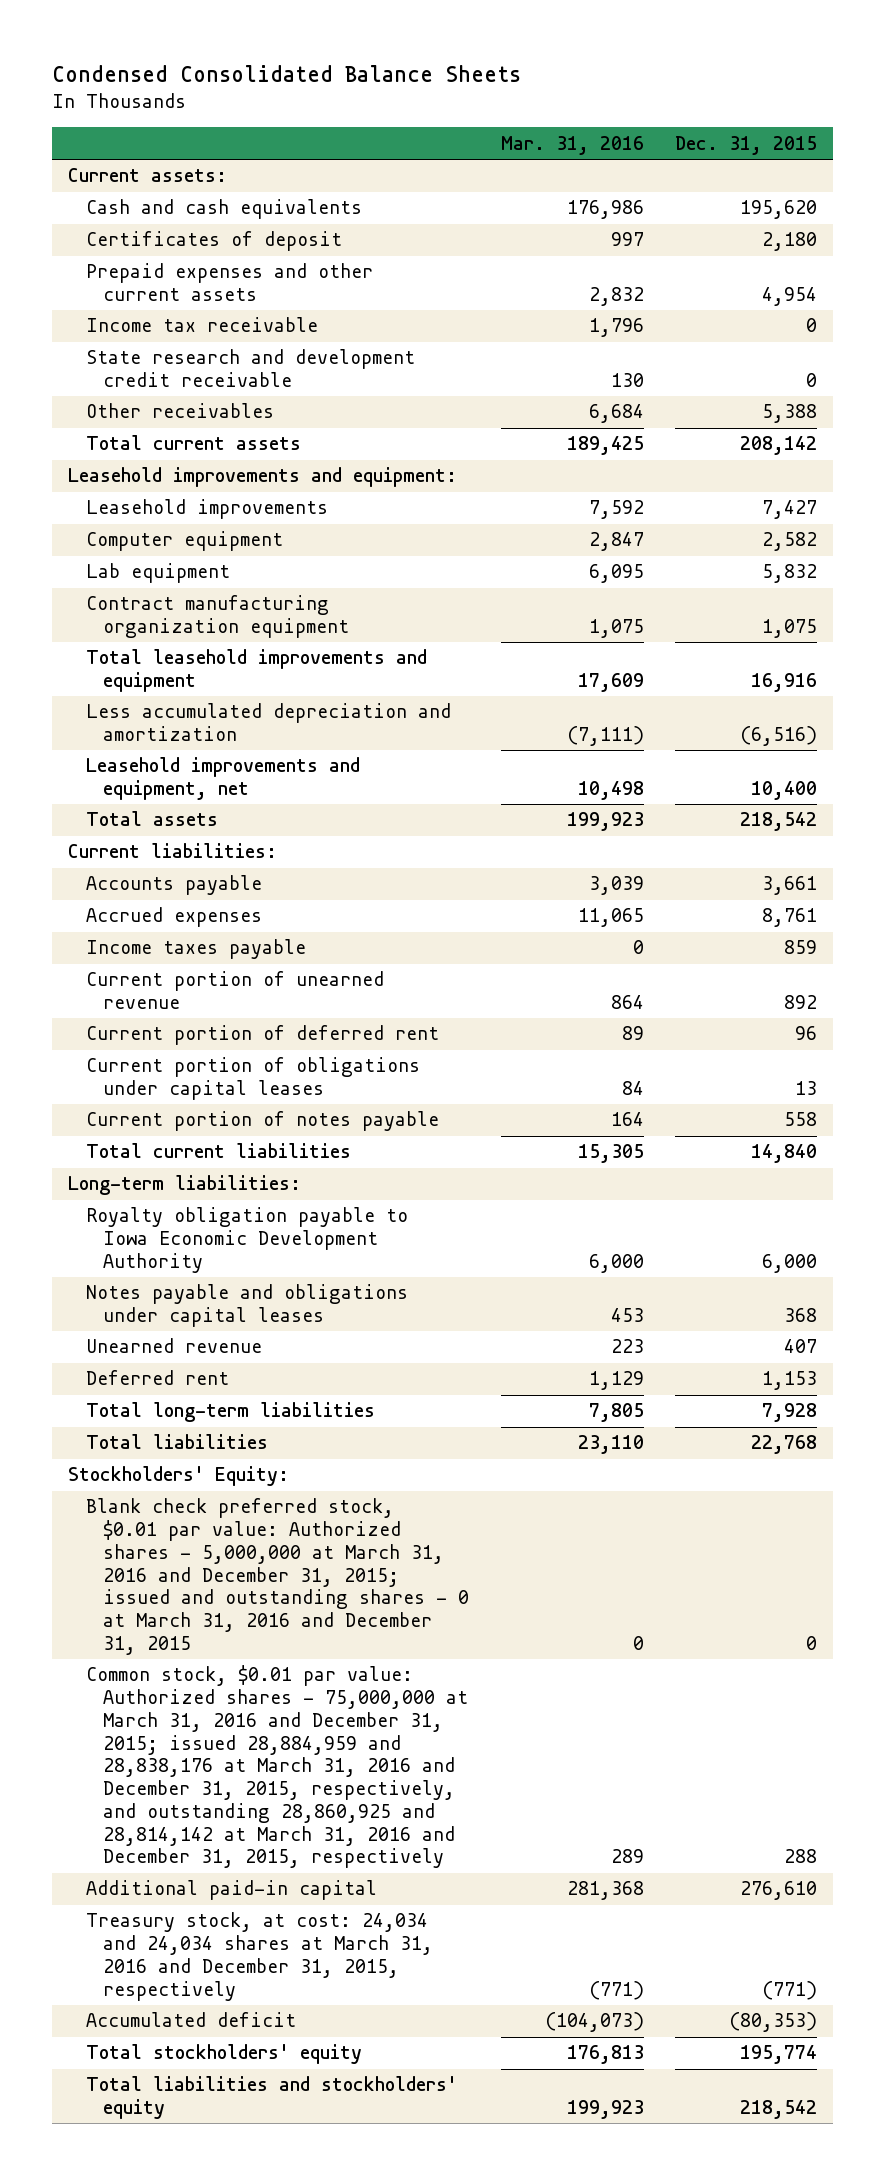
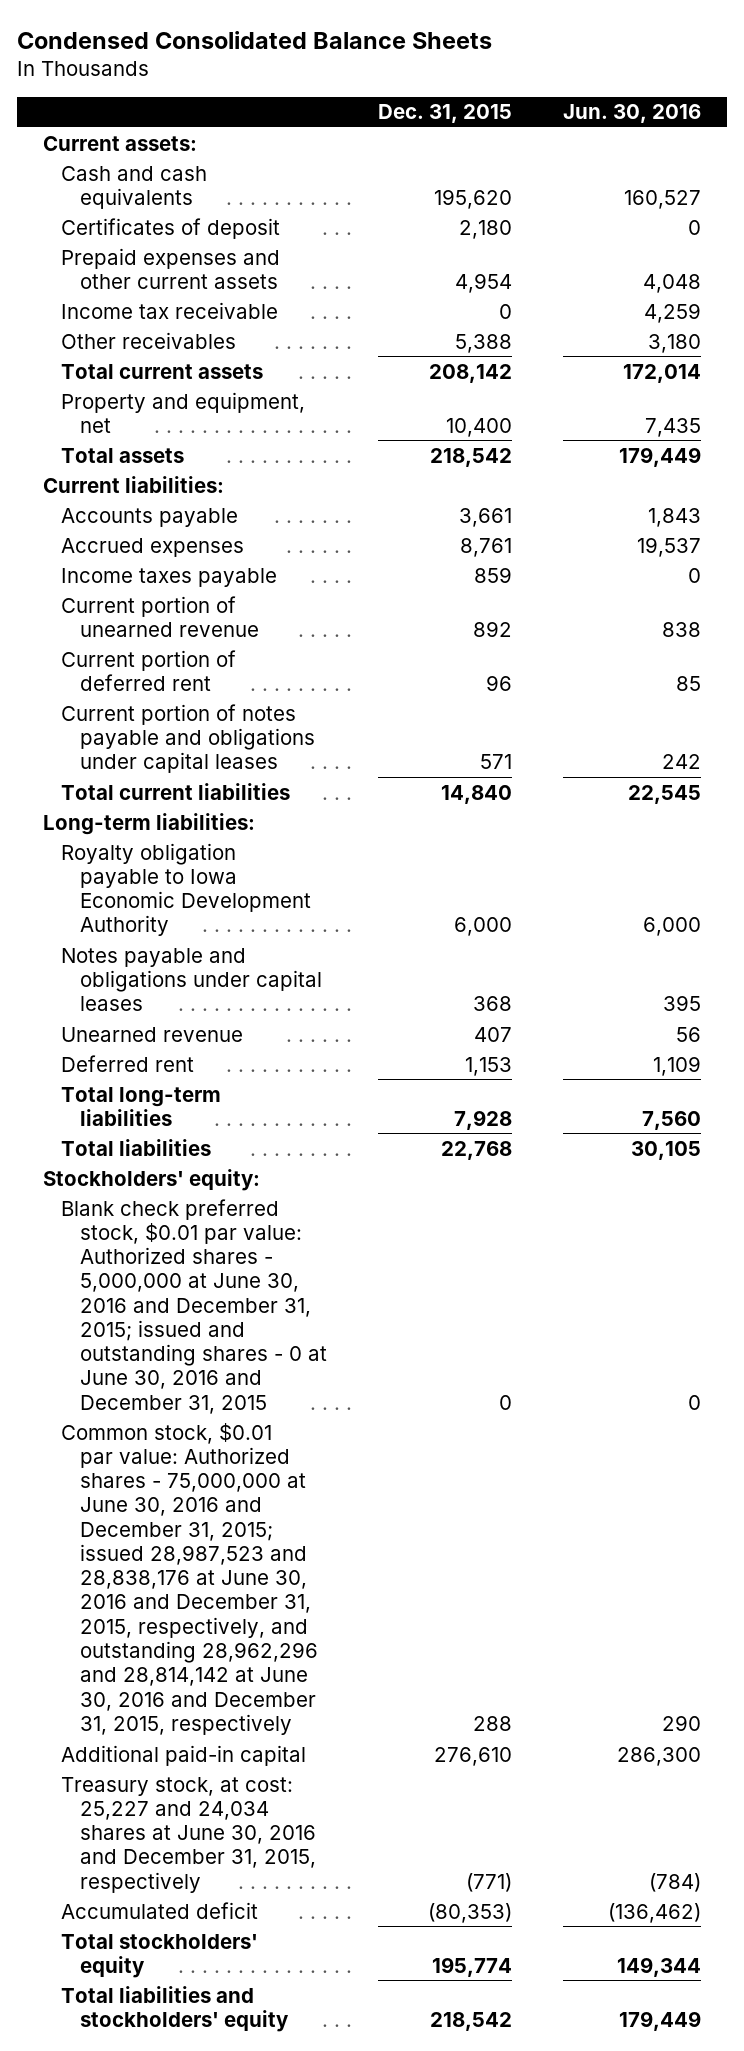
- | Mar. 31, 2016 | Dec. 31, 2015
+ | Dec. 31, 2015 | Jun. 30, 2016
- State research and development credit receivable | 130 | 0
- Leasehold improvements and equipment:
- Leasehold improvements | 7,592 | 7,427
- Computer equipment | 2,847 | 2,582
- Lab equipment | 6,095 | 5,832
- Contract manufacturing organization equipment | 1,075 | 1,075
- Total leasehold improvements and equipment | 17,609 | 16,916
- Less accumulated depreciation and amortization | (7,111) | (6,516)
- Leasehold improvements and equipment, net | 10,498 | 10,400
+ Property and equipment, net | 10,400 | 7,435
- Current portion of obligations under capital leases | 84 | 13
- Current portion of notes payable | 164 | 558
+ Current portion of notes payable and obligations under capital leases | 571 | 242
- Stockholders' Equity:
- Blank check preferred stock, $0.01 par value: Authorized shares - 5,000,000 at March 31, 2016 and December 31, 2015; issued and outstanding shares - 0 at March 31, 2016 and December 31, 2015 | 0 | 0
- Common stock, $0.01 par value: Authorized shares - 75,000,000 at March 31, 2016 and December 31, 2015; issued 28,884,959 and 28,838,176 at March 31, 2016 and December 31, 2015, respectively, and outstanding 28,860,925 and 28,814,142 at March 31, 2016 and December 31, 2015, respectively | 289 | 288
+ Stockholders' equity:
+ Blank check preferred stock, $0.01 par value: Authorized shares - 5,000,000 at June 30, 2016 and December 31, 2015; issued and outstanding shares - 0 at June 30, 2016 and December 31, 2015 | 0 | 0
+ Common stock, $0.01 par value: Authorized shares - 75,000,000 at June 30, 2016 and December 31, 2015; issued 28,987,523 and 28,838,176 at June 30, 2016 and December 31, 2015, respectively, and outstanding 28,962,296 and 28,814,142 at June 30, 2016 and December 31, 2015, respectively | 288 | 290
- Treasury stock, at cost: 24,034 and 24,034 shares at March 31, 2016 and December 31, 2015, respectively | (771) | (771)
+ Treasury stock, at cost: 25,227 and 24,034 shares at June 30, 2016 and December 31, 2015, respectively | (771) | (784)

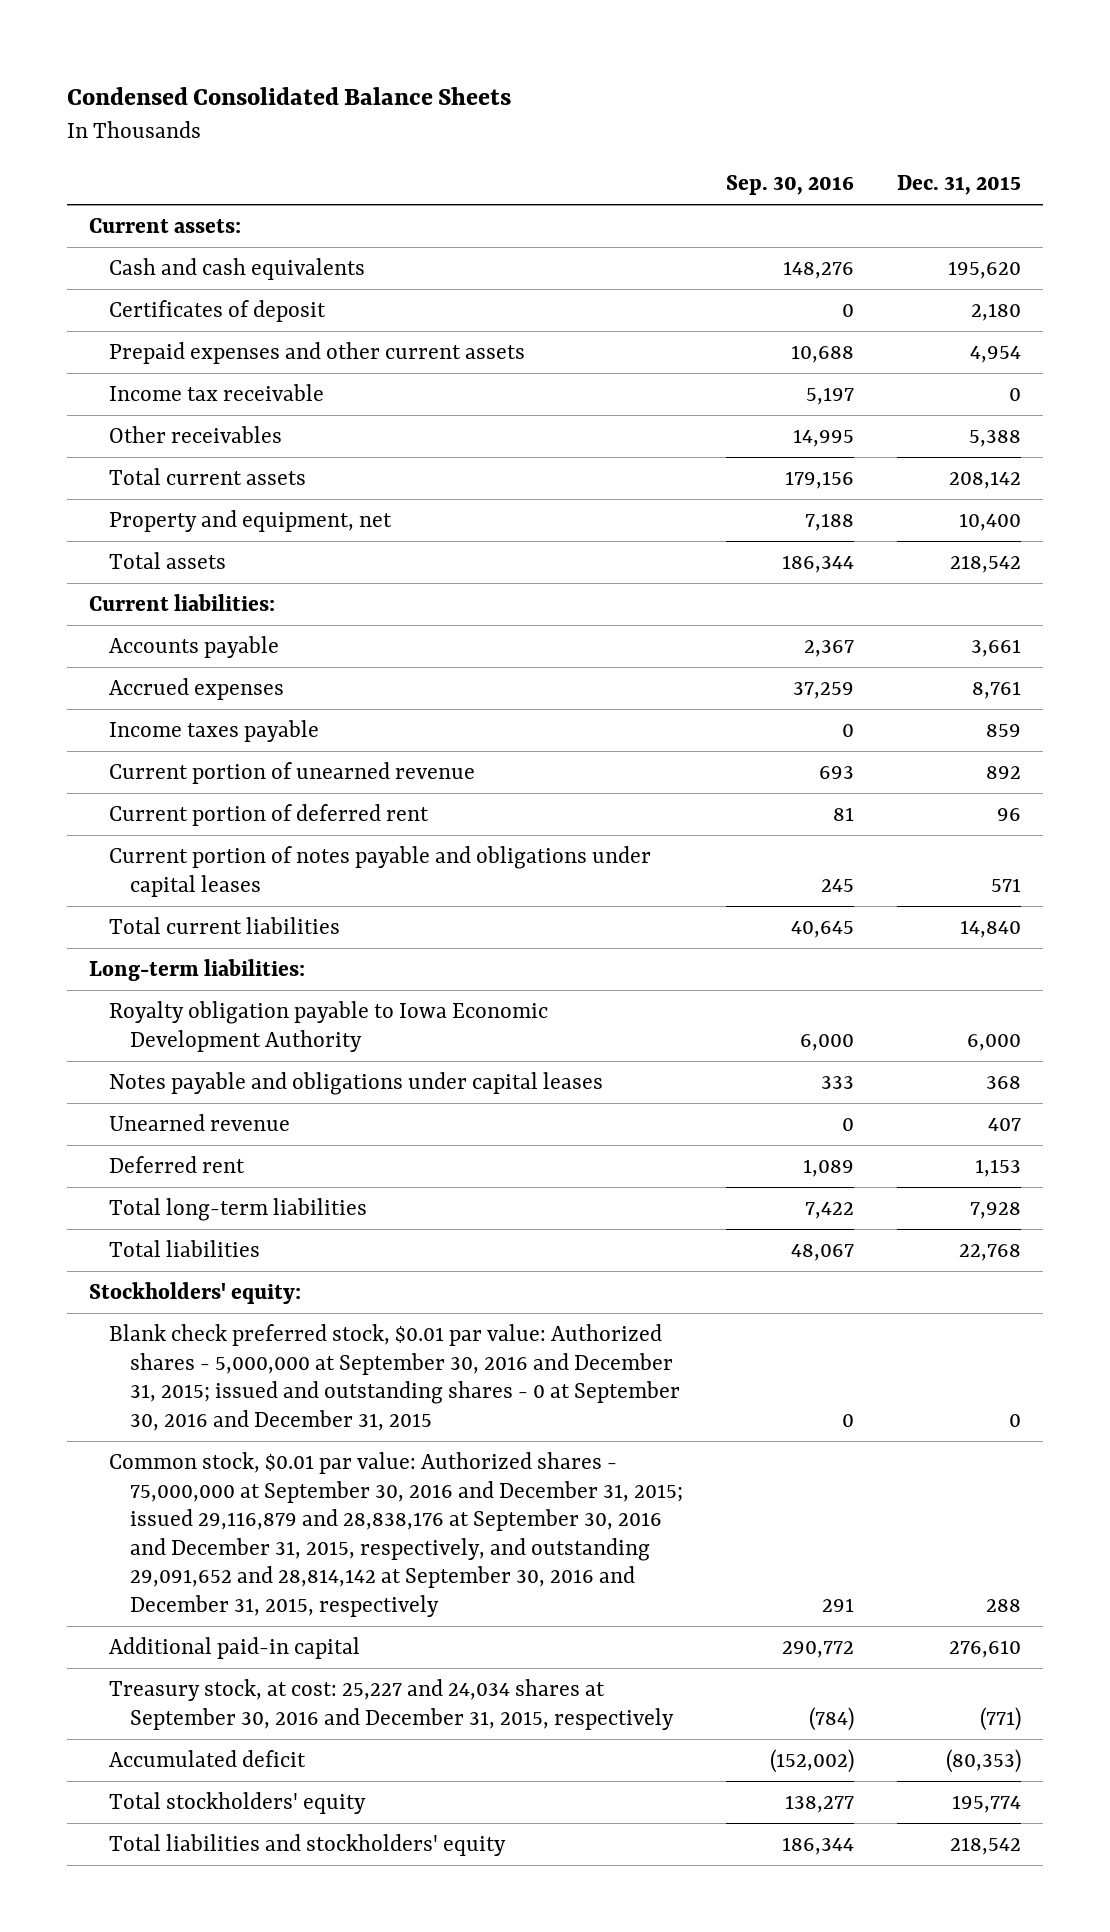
- | Dec. 31, 2015 | Jun. 30, 2016
+ | Sep. 30, 2016 | Dec. 31, 2015
- Blank check preferred stock, $0.01 par value: Authorized shares - 5,000,000 at June 30, 2016 and December 31, 2015; issued and outstanding shares - 0 at June 30, 2016 and December 31, 2015 | 0 | 0
- Common stock, $0.01 par value: Authorized shares - 75,000,000 at June 30, 2016 and December 31, 2015; issued 28,987,523 and 28,838,176 at June 30, 2016 and December 31, 2015, respectively, and outstanding 28,962,296 and 28,814,142 at June 30, 2016 and December 31, 2015, respectively | 288 | 290
+ Blank check preferred stock, $0.01 par value: Authorized shares - 5,000,000 at September 30, 2016 and December 31, 2015; issued and outstanding shares - 0 at September 30, 2016 and December 31, 2015 | 0 | 0
+ Common stock, $0.01 par value: Authorized shares - 75,000,000 at September 30, 2016 and December 31, 2015; issued 29,116,879 and 28,838,176 at September 30, 2016 and December 31, 2015, respectively, and outstanding 29,091,652 and 28,814,142 at September 30, 2016 and December 31, 2015, respectively | 291 | 288
- Treasury stock, at cost: 25,227 and 24,034 shares at June 30, 2016 and December 31, 2015, respectively | (771) | (784)
+ Treasury stock, at cost: 25,227 and 24,034 shares at September 30, 2016 and December 31, 2015, respectively | (784) | (771)

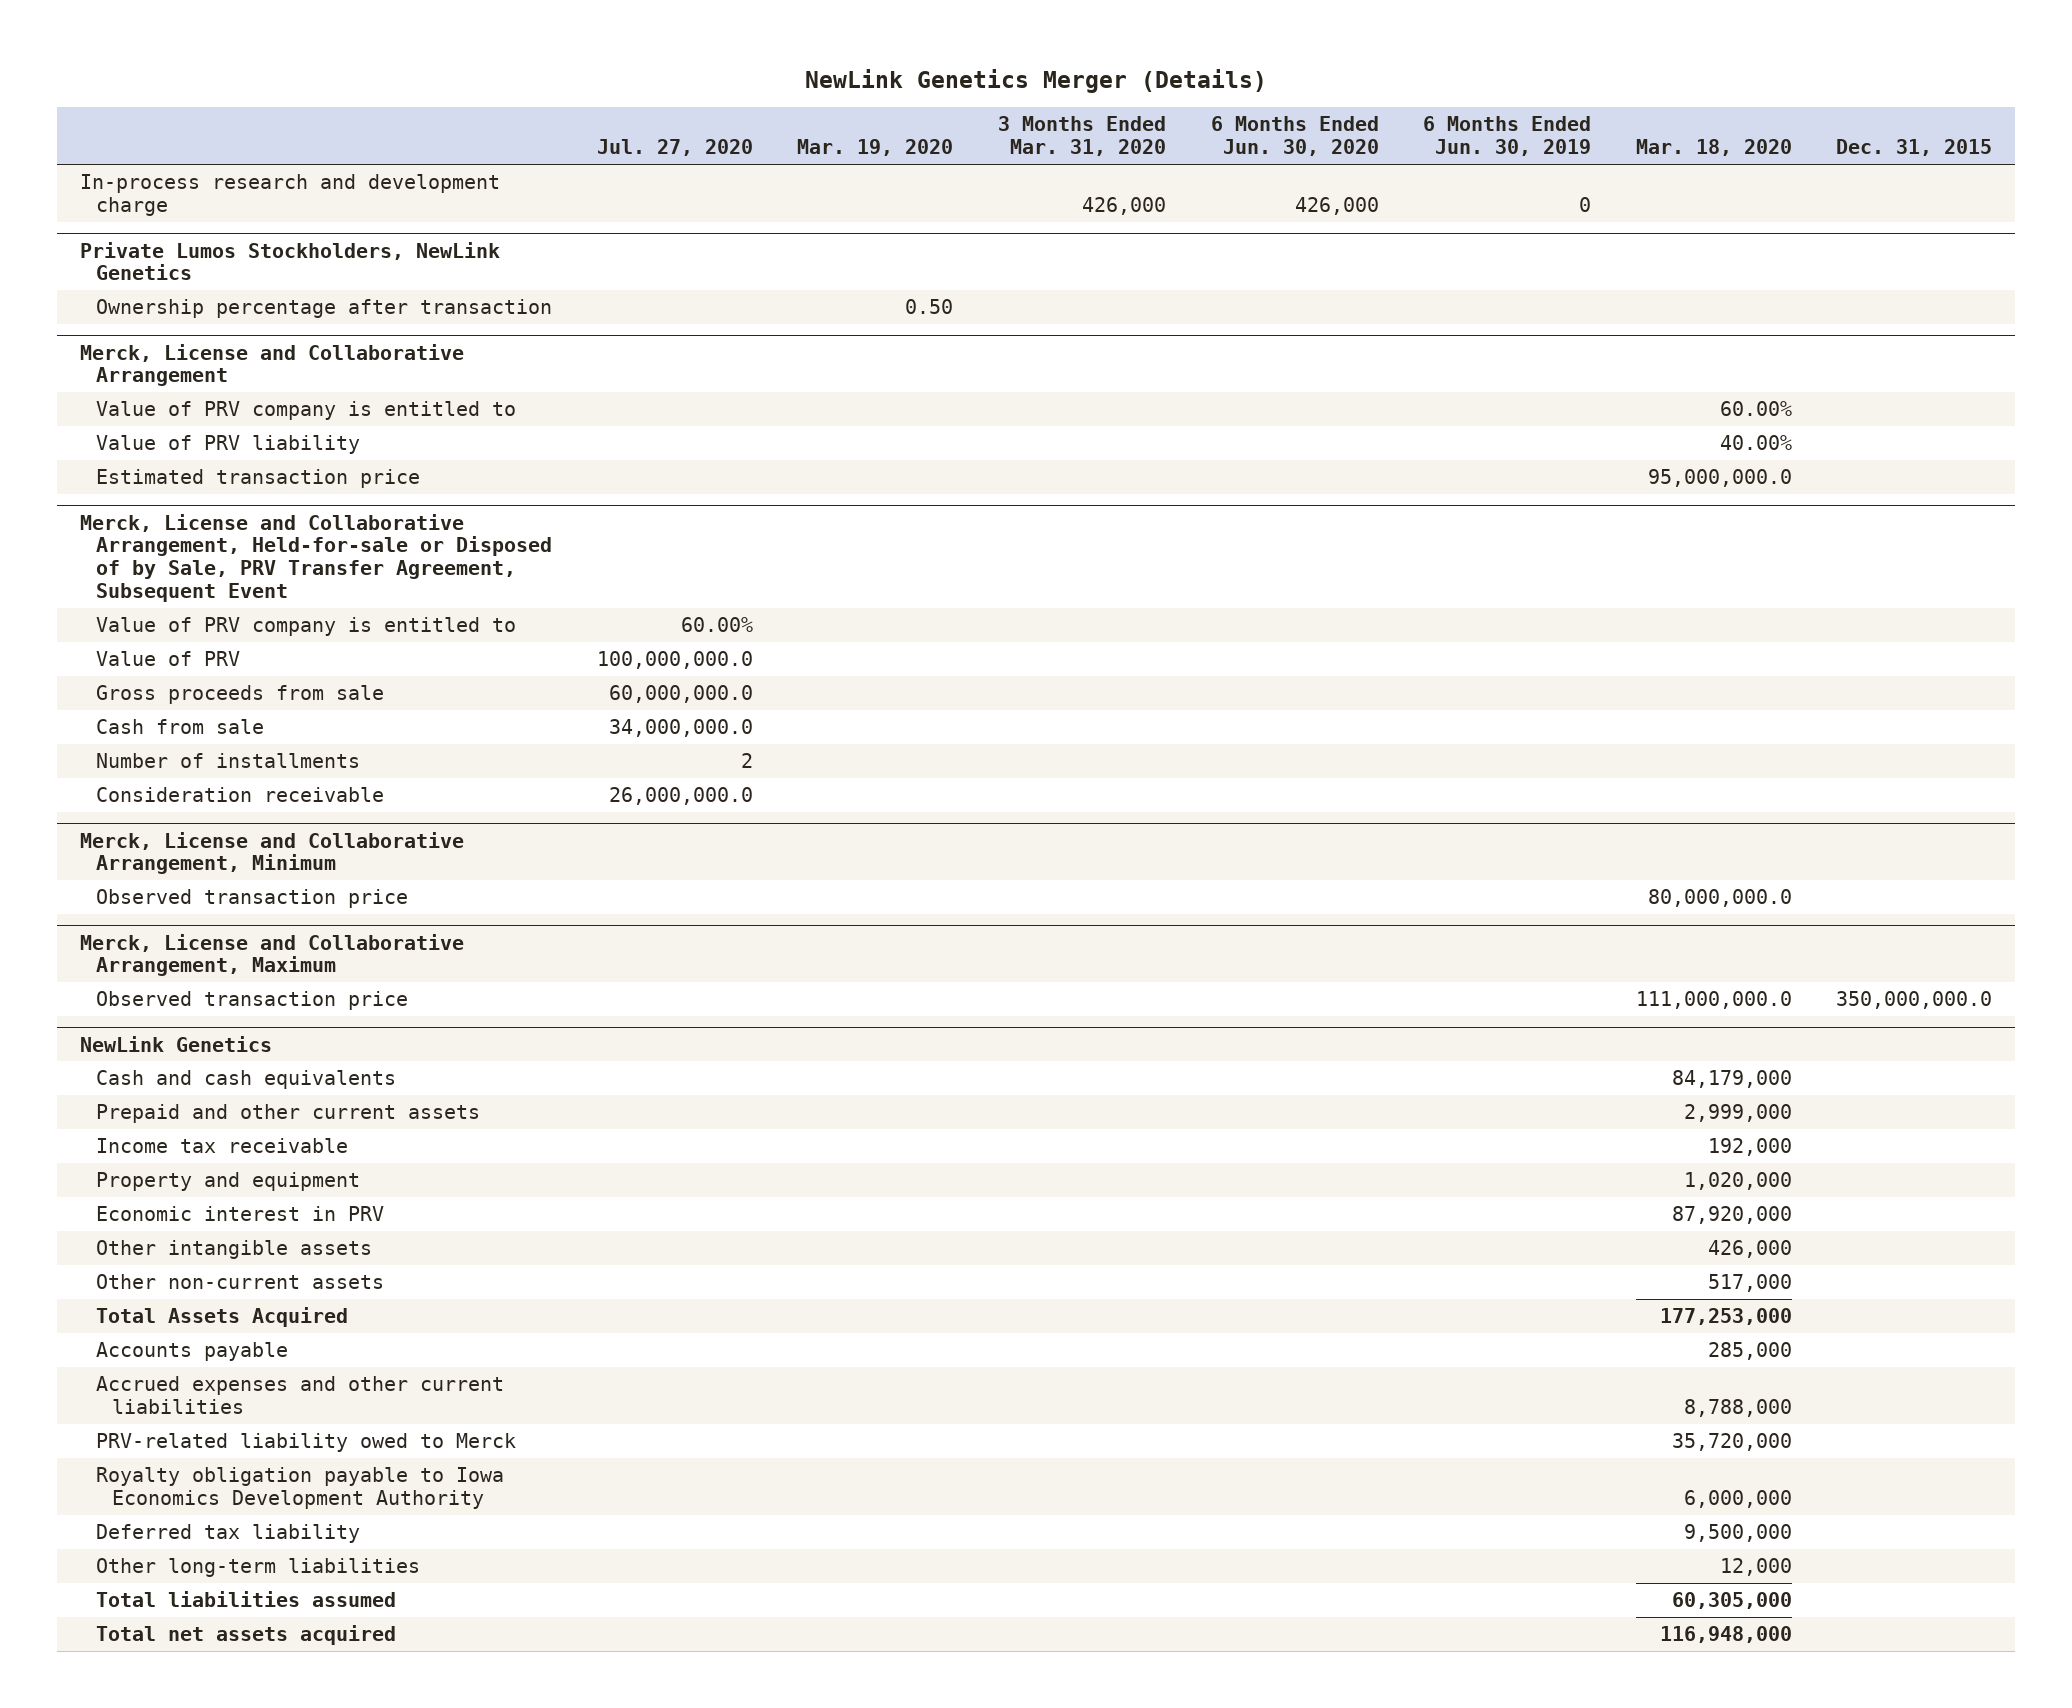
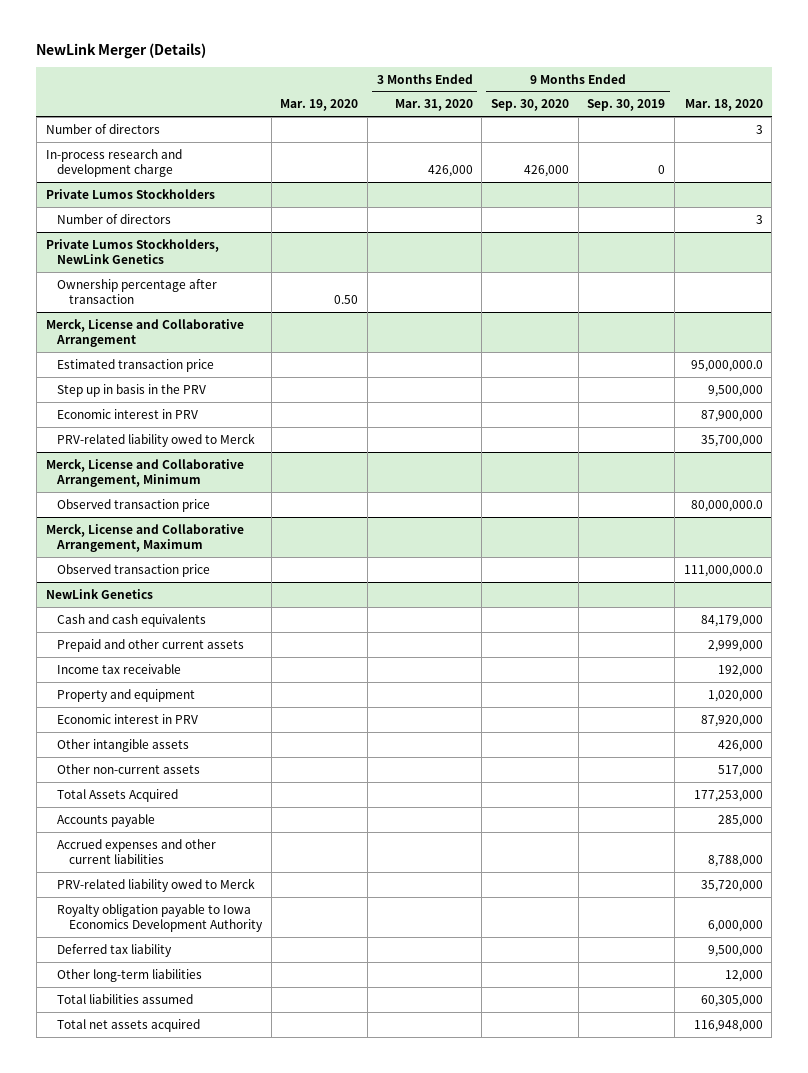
- NewLink Genetics Merger (Details)
+ NewLink Merger (Details)
- | Jul. 27, 2020 | Mar. 19, 2020 | 3 Months Ended Mar. 31, 2020 | 6 Months Ended Jun. 30, 2020 | 6 Months Ended Jun. 30, 2019 | Mar. 18, 2020 | Dec. 31, 2015
+ | Mar. 19, 2020 | 3 Months Ended Mar. 31, 2020 | 9 Months Ended Sep. 30, 2020 | 9 Months Ended Sep. 30, 2019 | Mar. 18, 2020
+ Number of directors | | | | | 3
+ Private Lumos Stockholders
+ Number of directors | | | | | 3
@ Merck, License and Collaborative Arrangement
- Value of PRV company is entitled to | | | | | | 60.00% |
- Value of PRV liability | | | | | | 40.00% |
- Merck, License and Collaborative Arrangement, Held-for-sale or Disposed of by Sale, PRV Transfer Agreement, Subsequent Event
- Value of PRV company is entitled to | 60.00% | | | | | |
- Value of PRV | 100,000,000.0 | | | | | |
- Gross proceeds from sale | 60,000,000.0 | | | | | |
- Cash from sale | 34,000,000.0 | | | | | |
- Number of installments | 2 | | | | | |
- Consideration receivable | 26,000,000.0 | | | | | |
@ Merck, License and Collaborative Arrangement
+ Step up in basis in the PRV | | | | | 9,500,000
+ Economic interest in PRV | | | | | 87,900,000
+ PRV-related liability owed to Merck | | | | | 35,700,000

